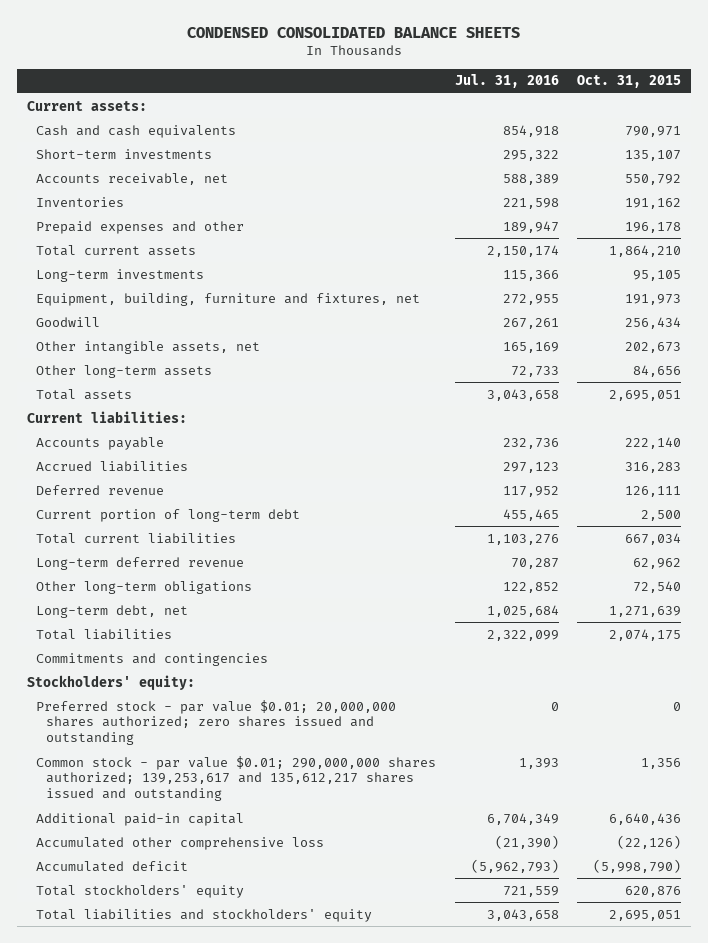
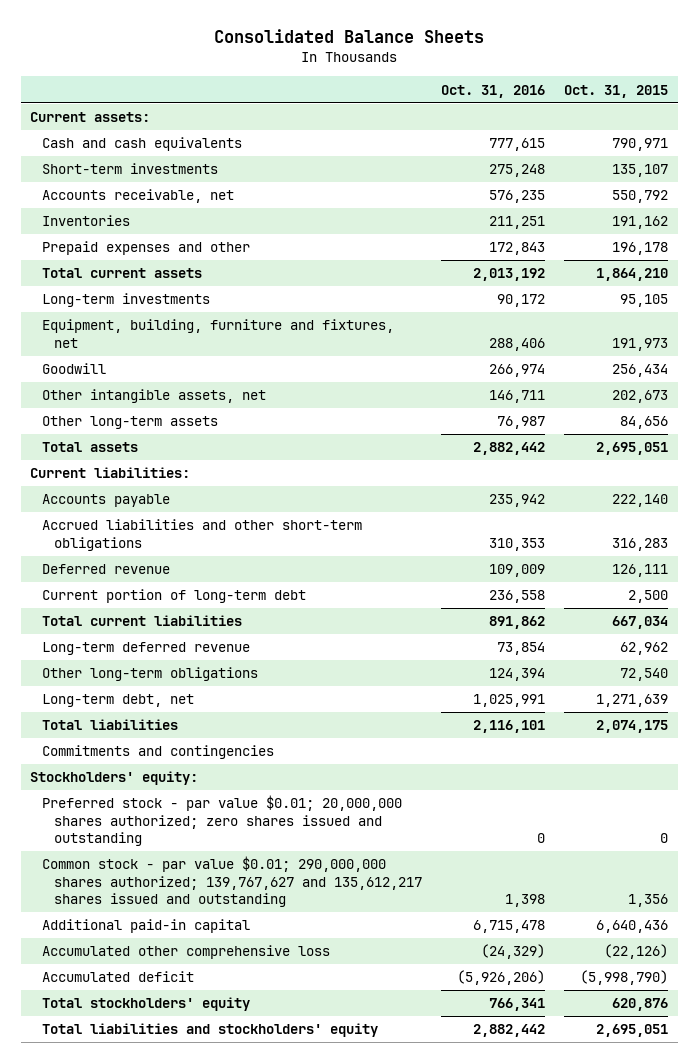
- CONDENSED CONSOLIDATED BALANCE SHEETS
+ Consolidated Balance Sheets
- | Jul. 31, 2016 | Oct. 31, 2015
+ | Oct. 31, 2016 | Oct. 31, 2015
- Accrued liabilities | 297,123 | 316,283
+ Accrued liabilities and other short-term obligations | 310,353 | 316,283
- Common stock - par value $0.01; 290,000,000 shares authorized; 139,253,617 and 135,612,217 shares issued and outstanding | 1,393 | 1,356
+ Common stock - par value $0.01; 290,000,000 shares authorized; 139,767,627 and 135,612,217 shares issued and outstanding | 1,398 | 1,356

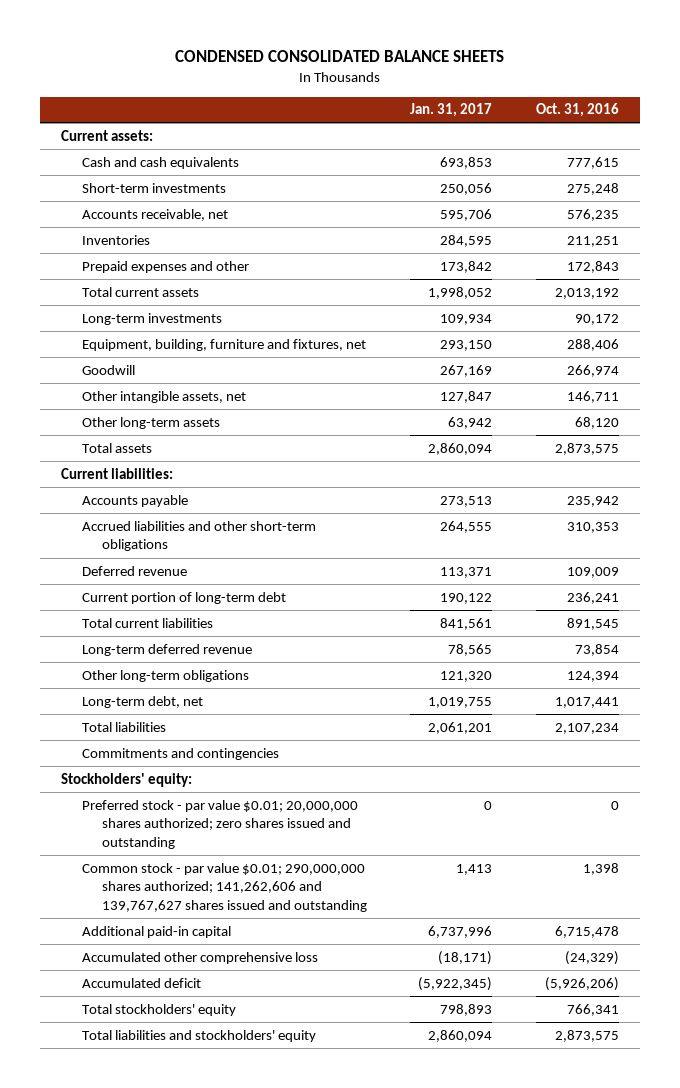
- Consolidated Balance Sheets
+ CONDENSED CONSOLIDATED BALANCE SHEETS
- | Oct. 31, 2016 | Oct. 31, 2015
+ | Jan. 31, 2017 | Oct. 31, 2016
- Other long-term assets | 76,987 | 84,656
- Total assets | 2,882,442 | 2,695,051
+ Other long-term assets | 63,942 | 68,120
+ Total assets | 2,860,094 | 2,873,575
- Current portion of long-term debt | 236,558 | 2,500
- Total current liabilities | 891,862 | 667,034
+ Current portion of long-term debt | 190,122 | 236,241
+ Total current liabilities | 841,561 | 891,545
- Long-term debt, net | 1,025,991 | 1,271,639
- Total liabilities | 2,116,101 | 2,074,175
+ Long-term debt, net | 1,019,755 | 1,017,441
+ Total liabilities | 2,061,201 | 2,107,234
- Common stock - par value $0.01; 290,000,000 shares authorized; 139,767,627 and 135,612,217 shares issued and outstanding | 1,398 | 1,356
+ Common stock - par value $0.01; 290,000,000 shares authorized; 141,262,606 and 139,767,627 shares issued and outstanding | 1,413 | 1,398
- Total liabilities and stockholders' equity | 2,882,442 | 2,695,051
+ Total liabilities and stockholders' equity | 2,860,094 | 2,873,575

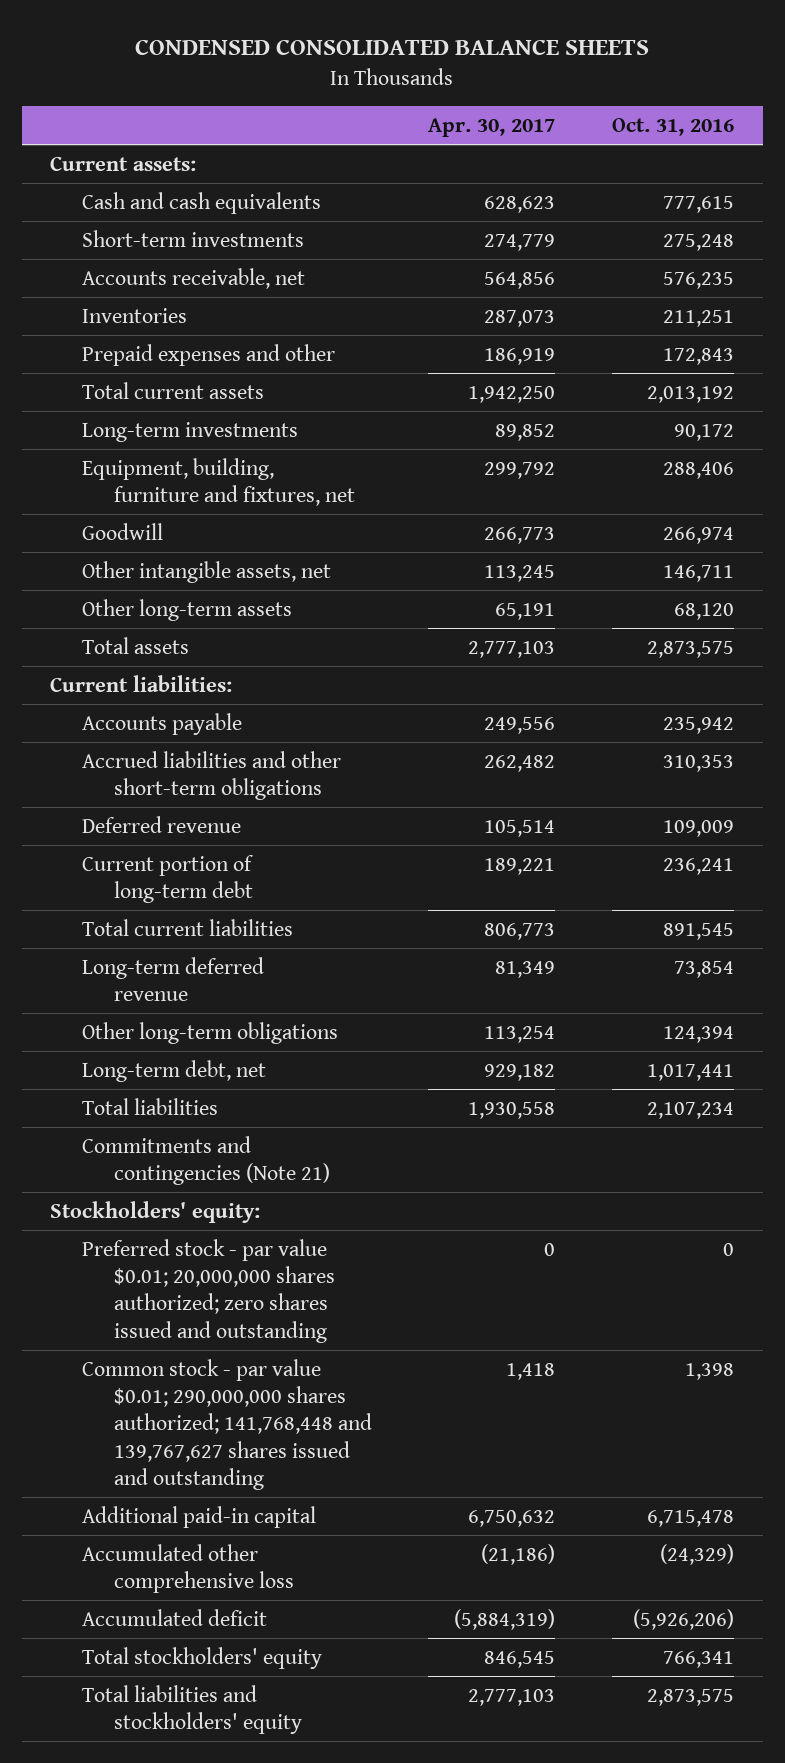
- | Jan. 31, 2017 | Oct. 31, 2016
+ | Apr. 30, 2017 | Oct. 31, 2016
- Commitments and contingencies
+ Commitments and contingencies (Note 21)
- Common stock - par value $0.01; 290,000,000 shares authorized; 141,262,606 and 139,767,627 shares issued and outstanding | 1,413 | 1,398
+ Common stock - par value $0.01; 290,000,000 shares authorized; 141,768,448 and 139,767,627 shares issued and outstanding | 1,418 | 1,398

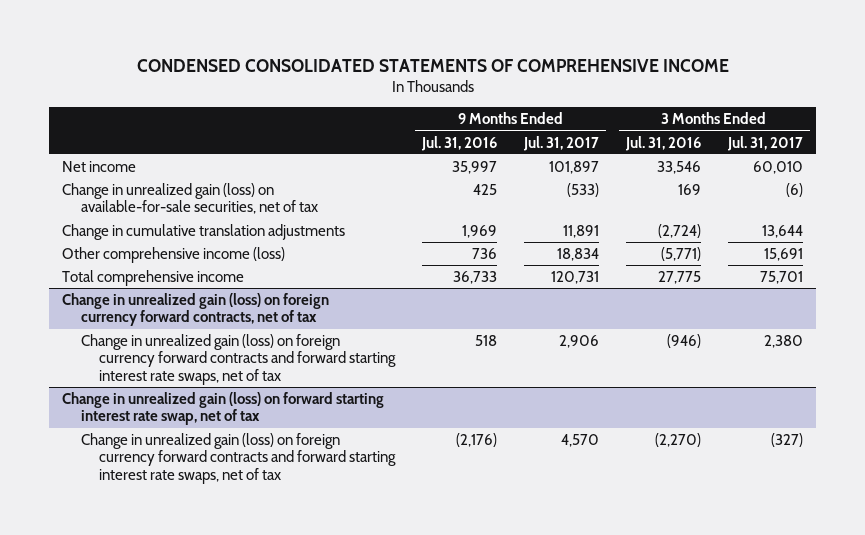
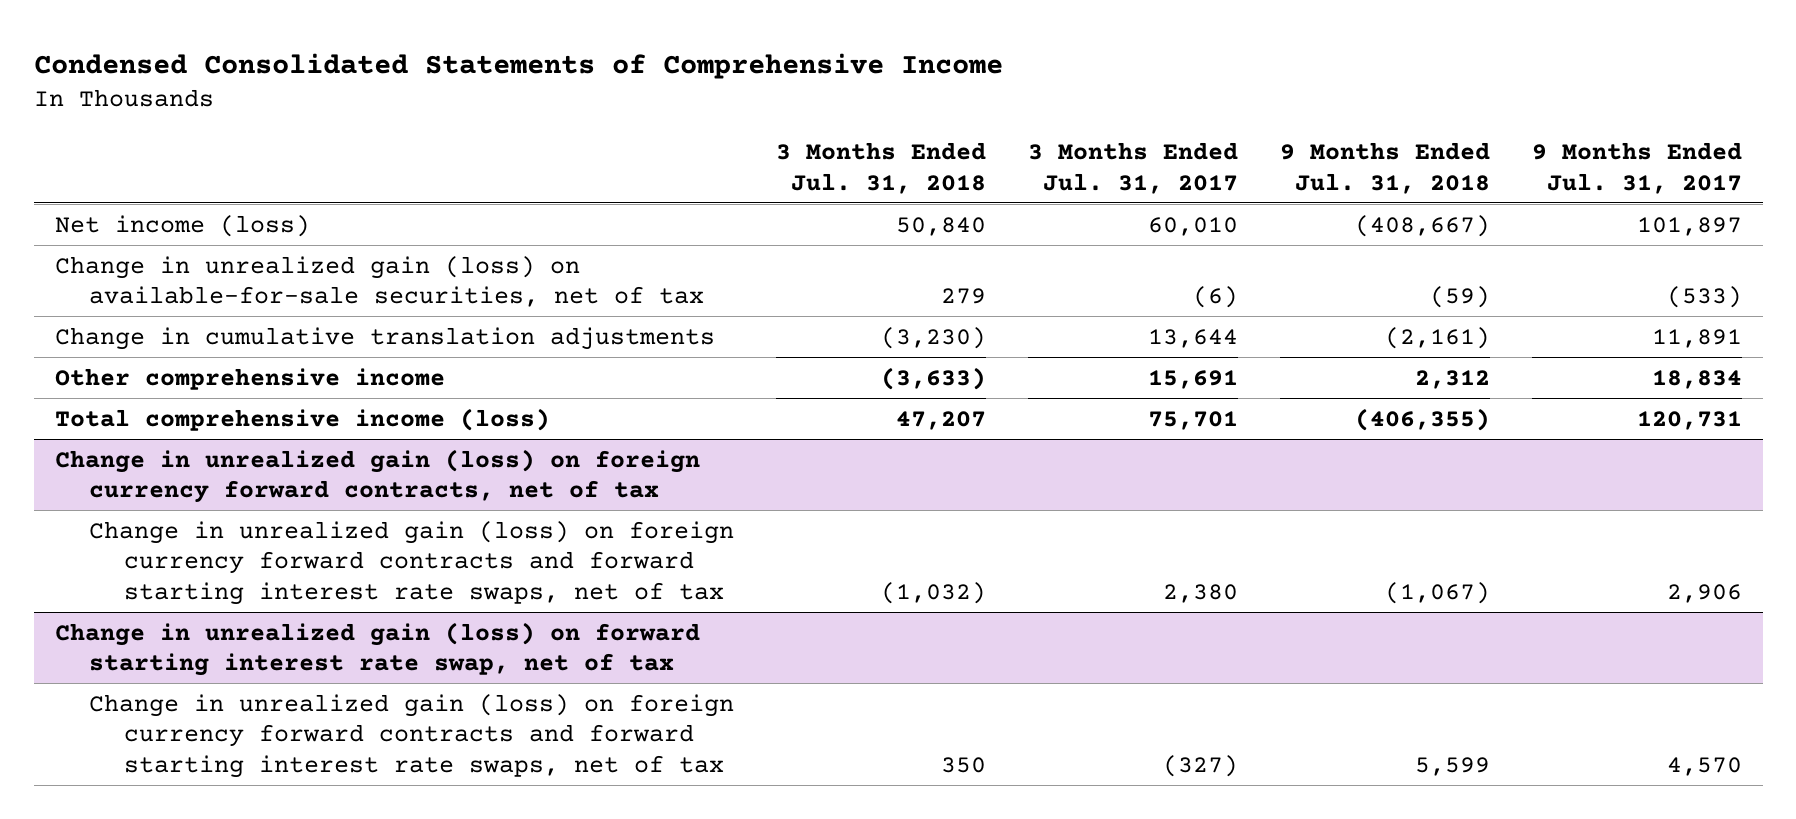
- CONDENSED CONSOLIDATED STATEMENTS OF COMPREHENSIVE INCOME
+ Condensed Consolidated Statements of Comprehensive Income
- | 9 Months Ended Jul. 31, 2016 | 9 Months Ended Jul. 31, 2017 | 3 Months Ended Jul. 31, 2016 | 3 Months Ended Jul. 31, 2017
+ | 3 Months Ended Jul. 31, 2018 | 3 Months Ended Jul. 31, 2017 | 9 Months Ended Jul. 31, 2018 | 9 Months Ended Jul. 31, 2017
- Net income | 35,997 | 101,897 | 33,546 | 60,010
+ Net income (loss) | 50,840 | 60,010 | (408,667) | 101,897
- Other comprehensive income (loss) | 736 | 18,834 | (5,771) | 15,691
- Total comprehensive income | 36,733 | 120,731 | 27,775 | 75,701
+ Other comprehensive income | (3,633) | 15,691 | 2,312 | 18,834
+ Total comprehensive income (loss) | 47,207 | 75,701 | (406,355) | 120,731

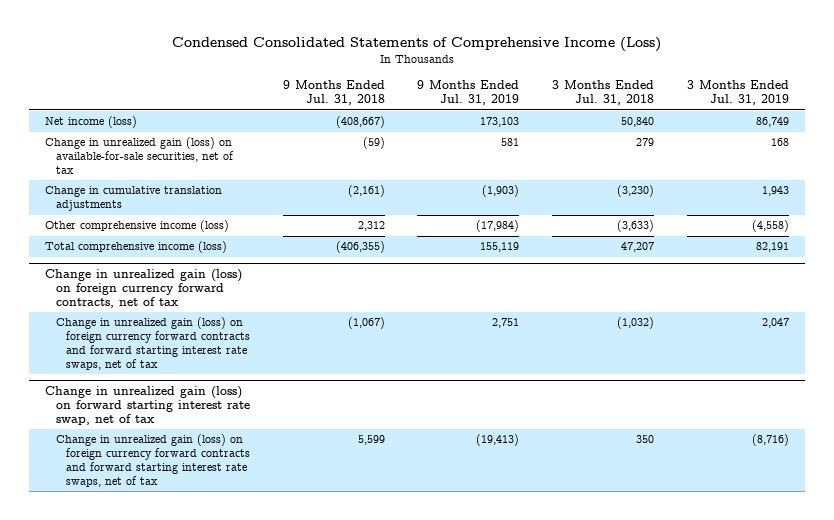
- Condensed Consolidated Statements of Comprehensive Income
+ Condensed Consolidated Statements of Comprehensive Income (Loss)
- | 3 Months Ended Jul. 31, 2018 | 3 Months Ended Jul. 31, 2017 | 9 Months Ended Jul. 31, 2018 | 9 Months Ended Jul. 31, 2017
+ | 9 Months Ended Jul. 31, 2018 | 9 Months Ended Jul. 31, 2019 | 3 Months Ended Jul. 31, 2018 | 3 Months Ended Jul. 31, 2019
- Other comprehensive income | (3,633) | 15,691 | 2,312 | 18,834
+ Other comprehensive income (loss) | 2,312 | (17,984) | (3,633) | (4,558)

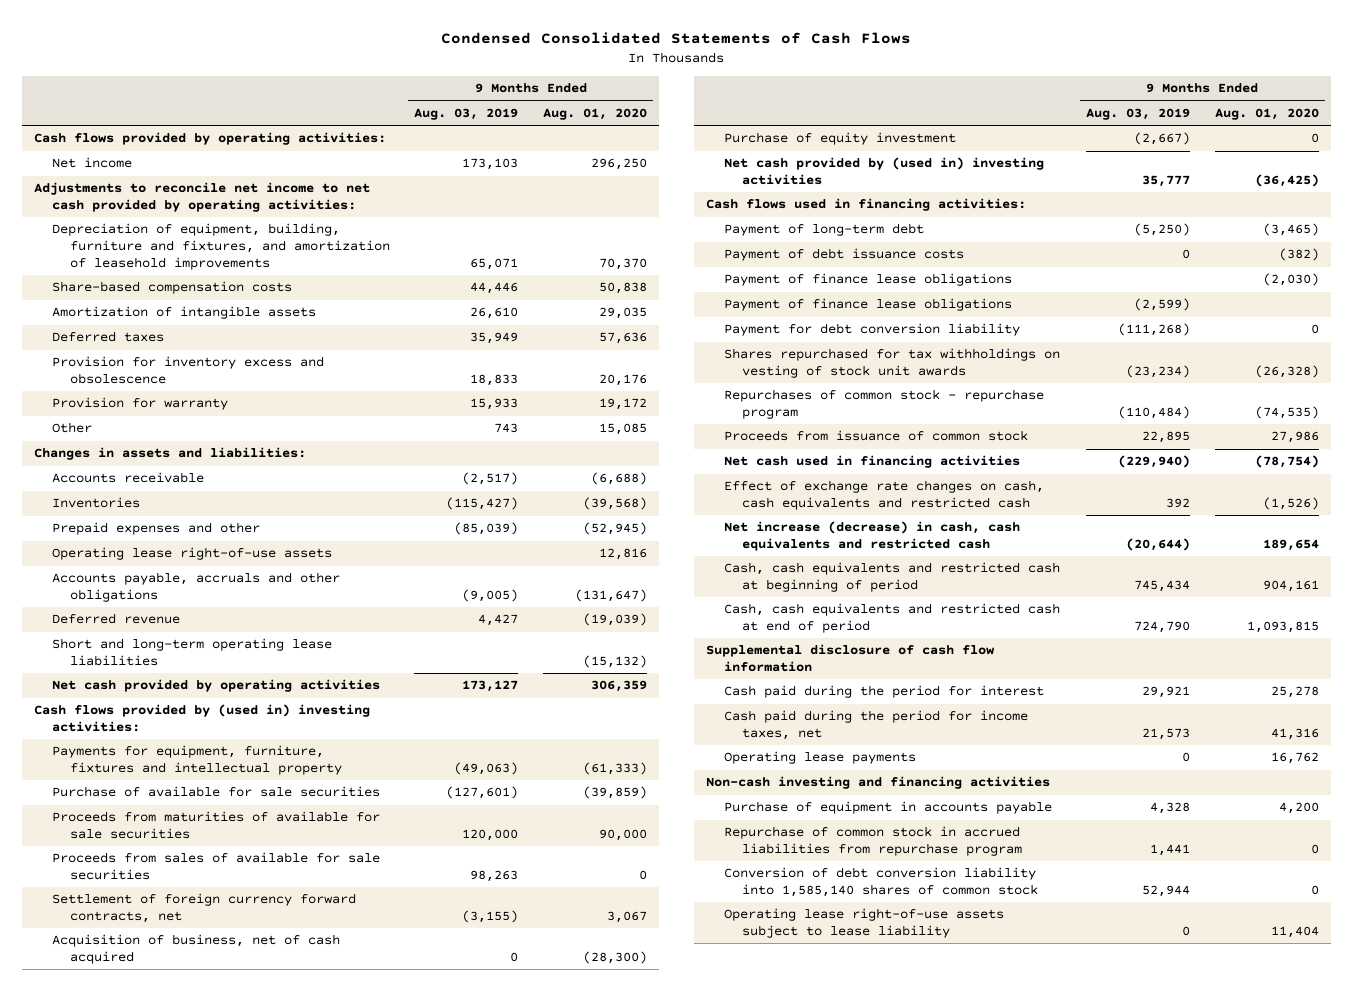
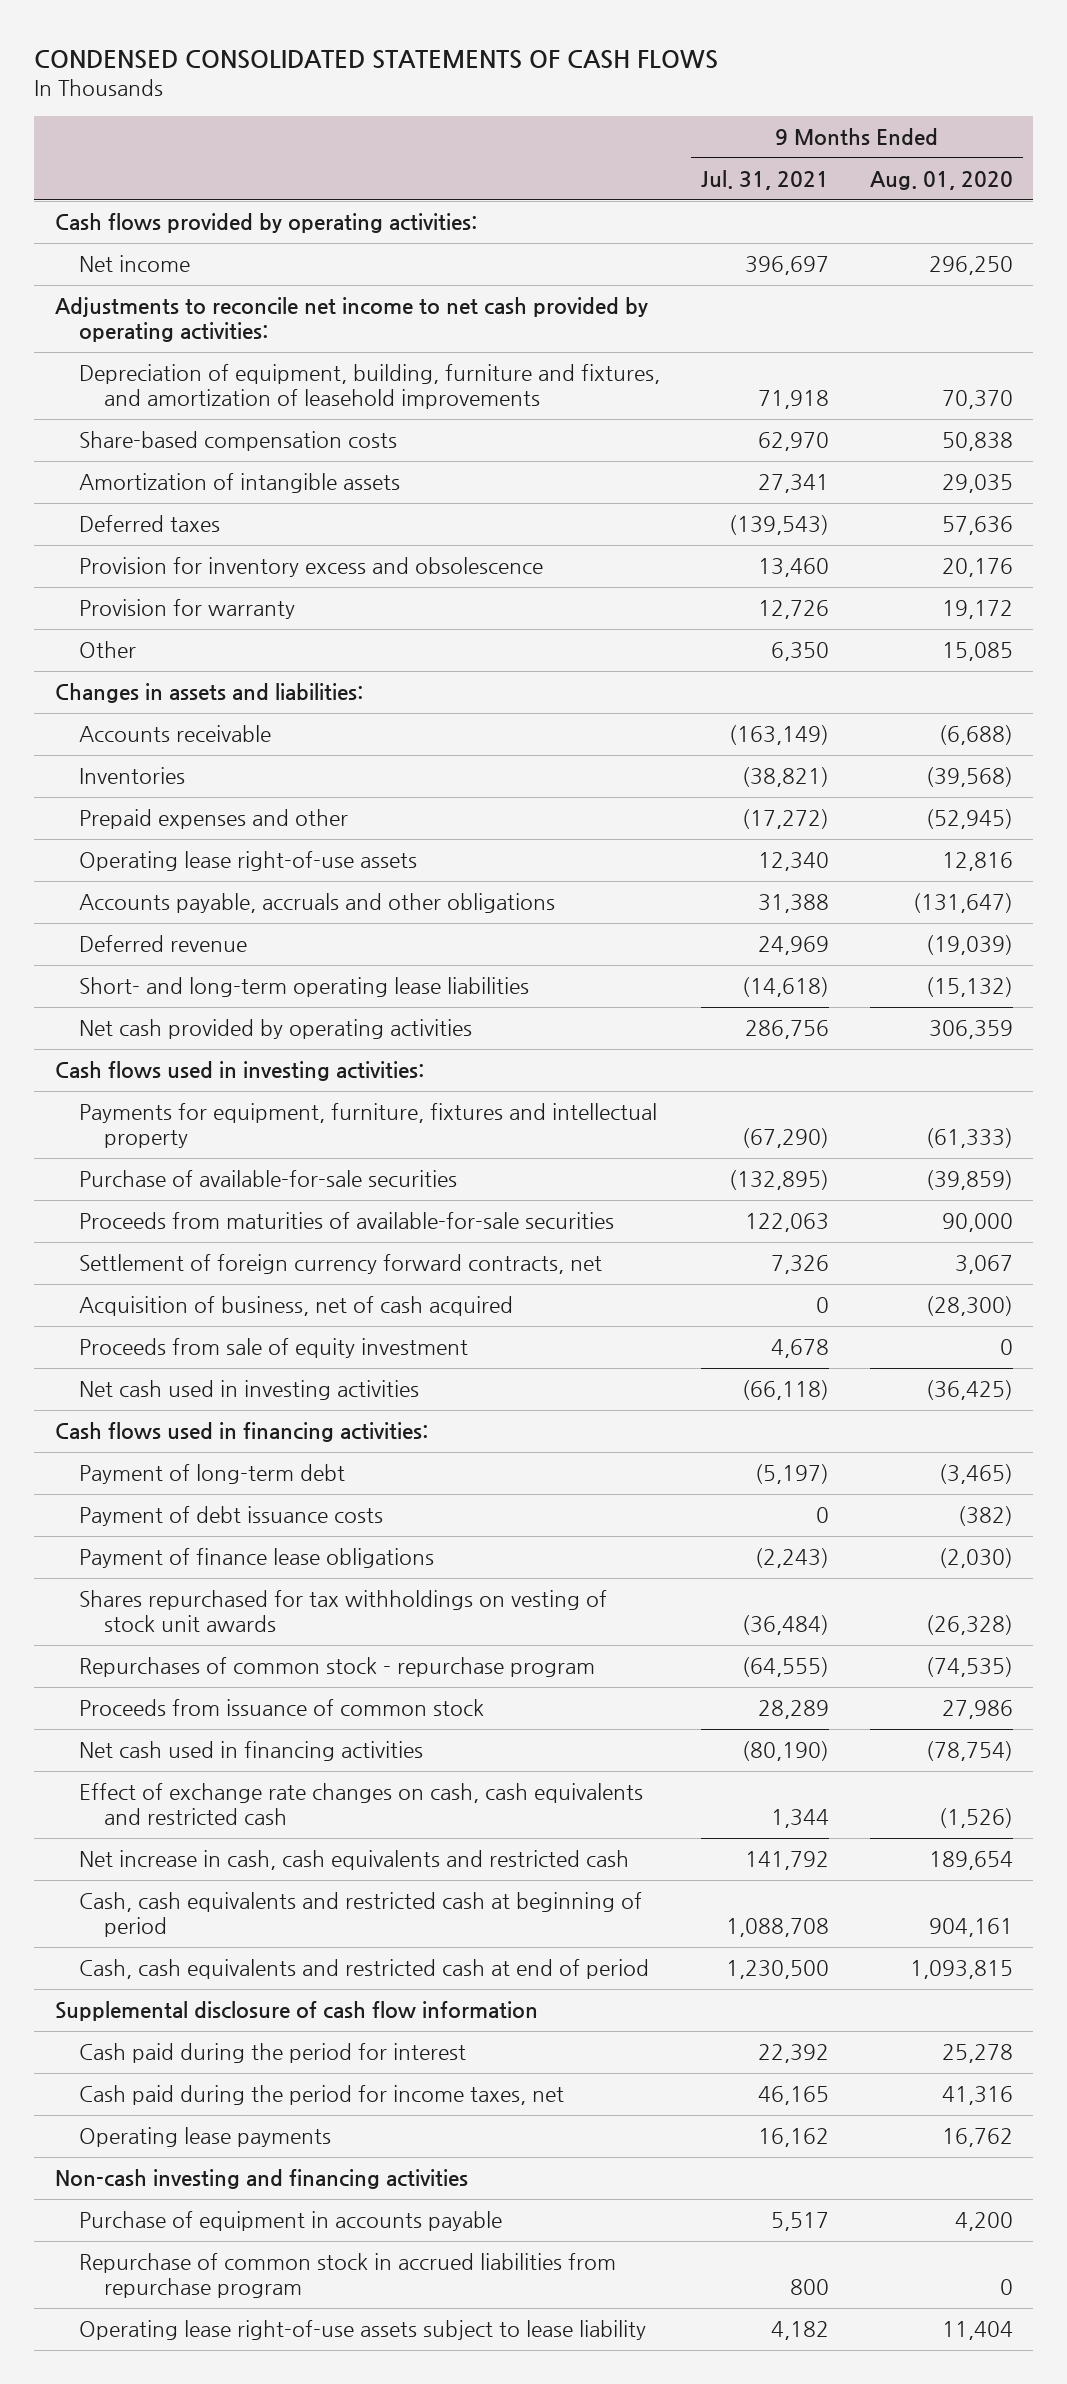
- Condensed Consolidated Statements of Cash Flows
+ CONDENSED CONSOLIDATED STATEMENTS OF CASH FLOWS
- | 9 Months Ended Aug. 03, 2019 | 9 Months Ended Aug. 01, 2020
+ | 9 Months Ended Jul. 31, 2021 | 9 Months Ended Aug. 01, 2020
- Short and long-term operating lease liabilities | | (15,132)
+ Short- and long-term operating lease liabilities | (14,618) | (15,132)
- Cash flows provided by (used in) investing activities:
+ Cash flows used in investing activities:
- Purchase of available for sale securities | (127,601) | (39,859)
- Proceeds from maturities of available for sale securities | 120,000 | 90,000
- Proceeds from sales of available for sale securities | 98,263 | 0
+ Purchase of available-for-sale securities | (132,895) | (39,859)
+ Proceeds from maturities of available-for-sale securities | 122,063 | 90,000
- Purchase of equity investment | (2,667) | 0
- Net cash provided by (used in) investing activities | 35,777 | (36,425)
+ Proceeds from sale of equity investment | 4,678 | 0
+ Net cash used in investing activities | (66,118) | (36,425)
- Payment of finance lease obligations | (2,599) |
- Payment for debt conversion liability | (111,268) | 0
- Net increase (decrease) in cash, cash equivalents and restricted cash | (20,644) | 189,654
+ Net increase in cash, cash equivalents and restricted cash | 141,792 | 189,654
- Conversion of debt conversion liability into 1,585,140 shares of common stock | 52,944 | 0

